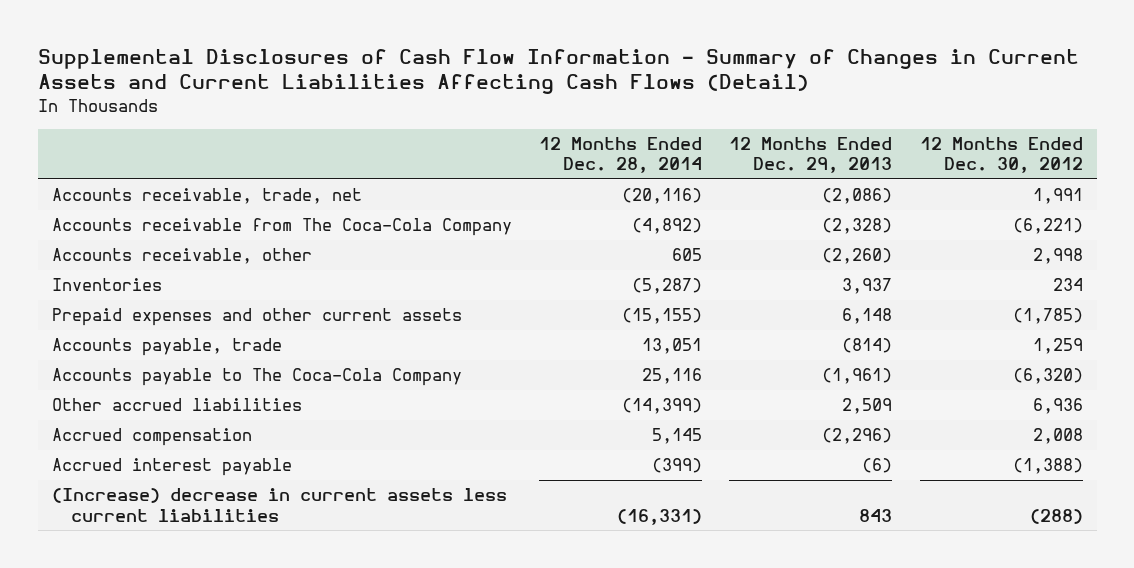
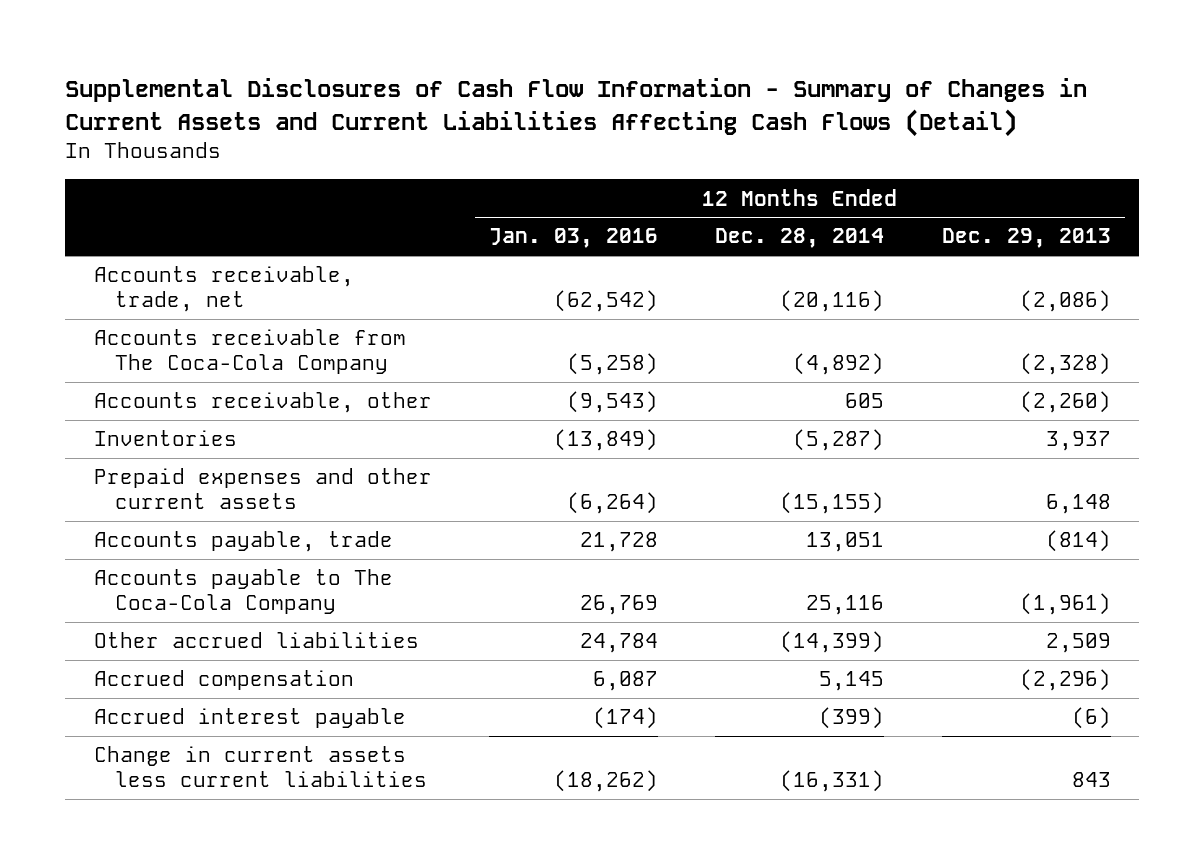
- | 12 Months Ended Dec. 28, 2014 | 12 Months Ended Dec. 29, 2013 | 12 Months Ended Dec. 30, 2012
+ | 12 Months Ended Jan. 03, 2016 | 12 Months Ended Dec. 28, 2014 | 12 Months Ended Dec. 29, 2013
- (Increase) decrease in current assets less current liabilities | (16,331) | 843 | (288)
+ Change in current assets less current liabilities | (18,262) | (16,331) | 843

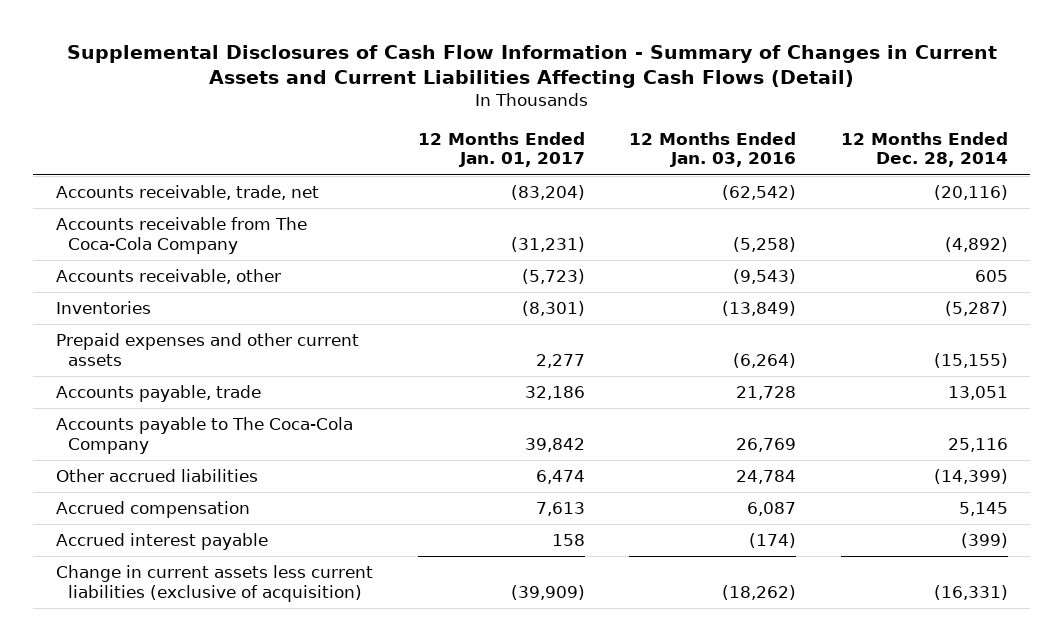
- | 12 Months Ended Jan. 03, 2016 | 12 Months Ended Dec. 28, 2014 | 12 Months Ended Dec. 29, 2013
+ | 12 Months Ended Jan. 01, 2017 | 12 Months Ended Jan. 03, 2016 | 12 Months Ended Dec. 28, 2014
- Change in current assets less current liabilities | (18,262) | (16,331) | 843
+ Change in current assets less current liabilities (exclusive of acquisition) | (39,909) | (18,262) | (16,331)

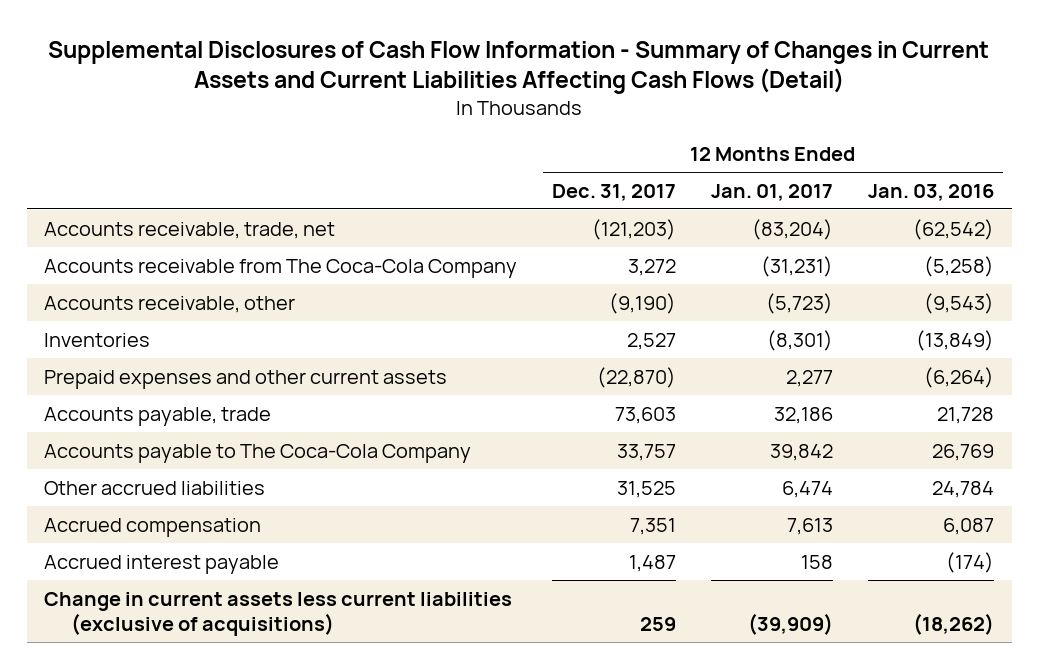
- | 12 Months Ended Jan. 01, 2017 | 12 Months Ended Jan. 03, 2016 | 12 Months Ended Dec. 28, 2014
+ | 12 Months Ended Dec. 31, 2017 | 12 Months Ended Jan. 01, 2017 | 12 Months Ended Jan. 03, 2016
- Change in current assets less current liabilities (exclusive of acquisition) | (39,909) | (18,262) | (16,331)
+ Change in current assets less current liabilities (exclusive of acquisitions) | 259 | (39,909) | (18,262)

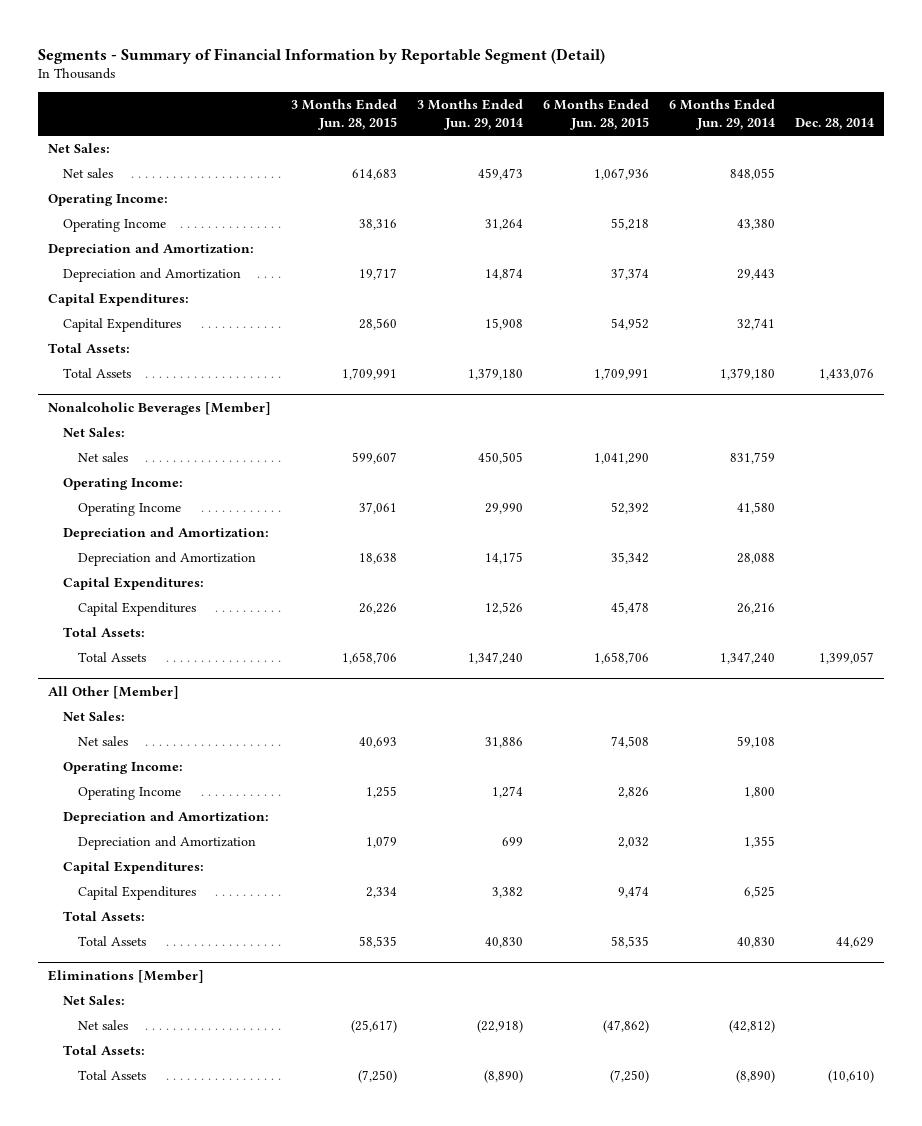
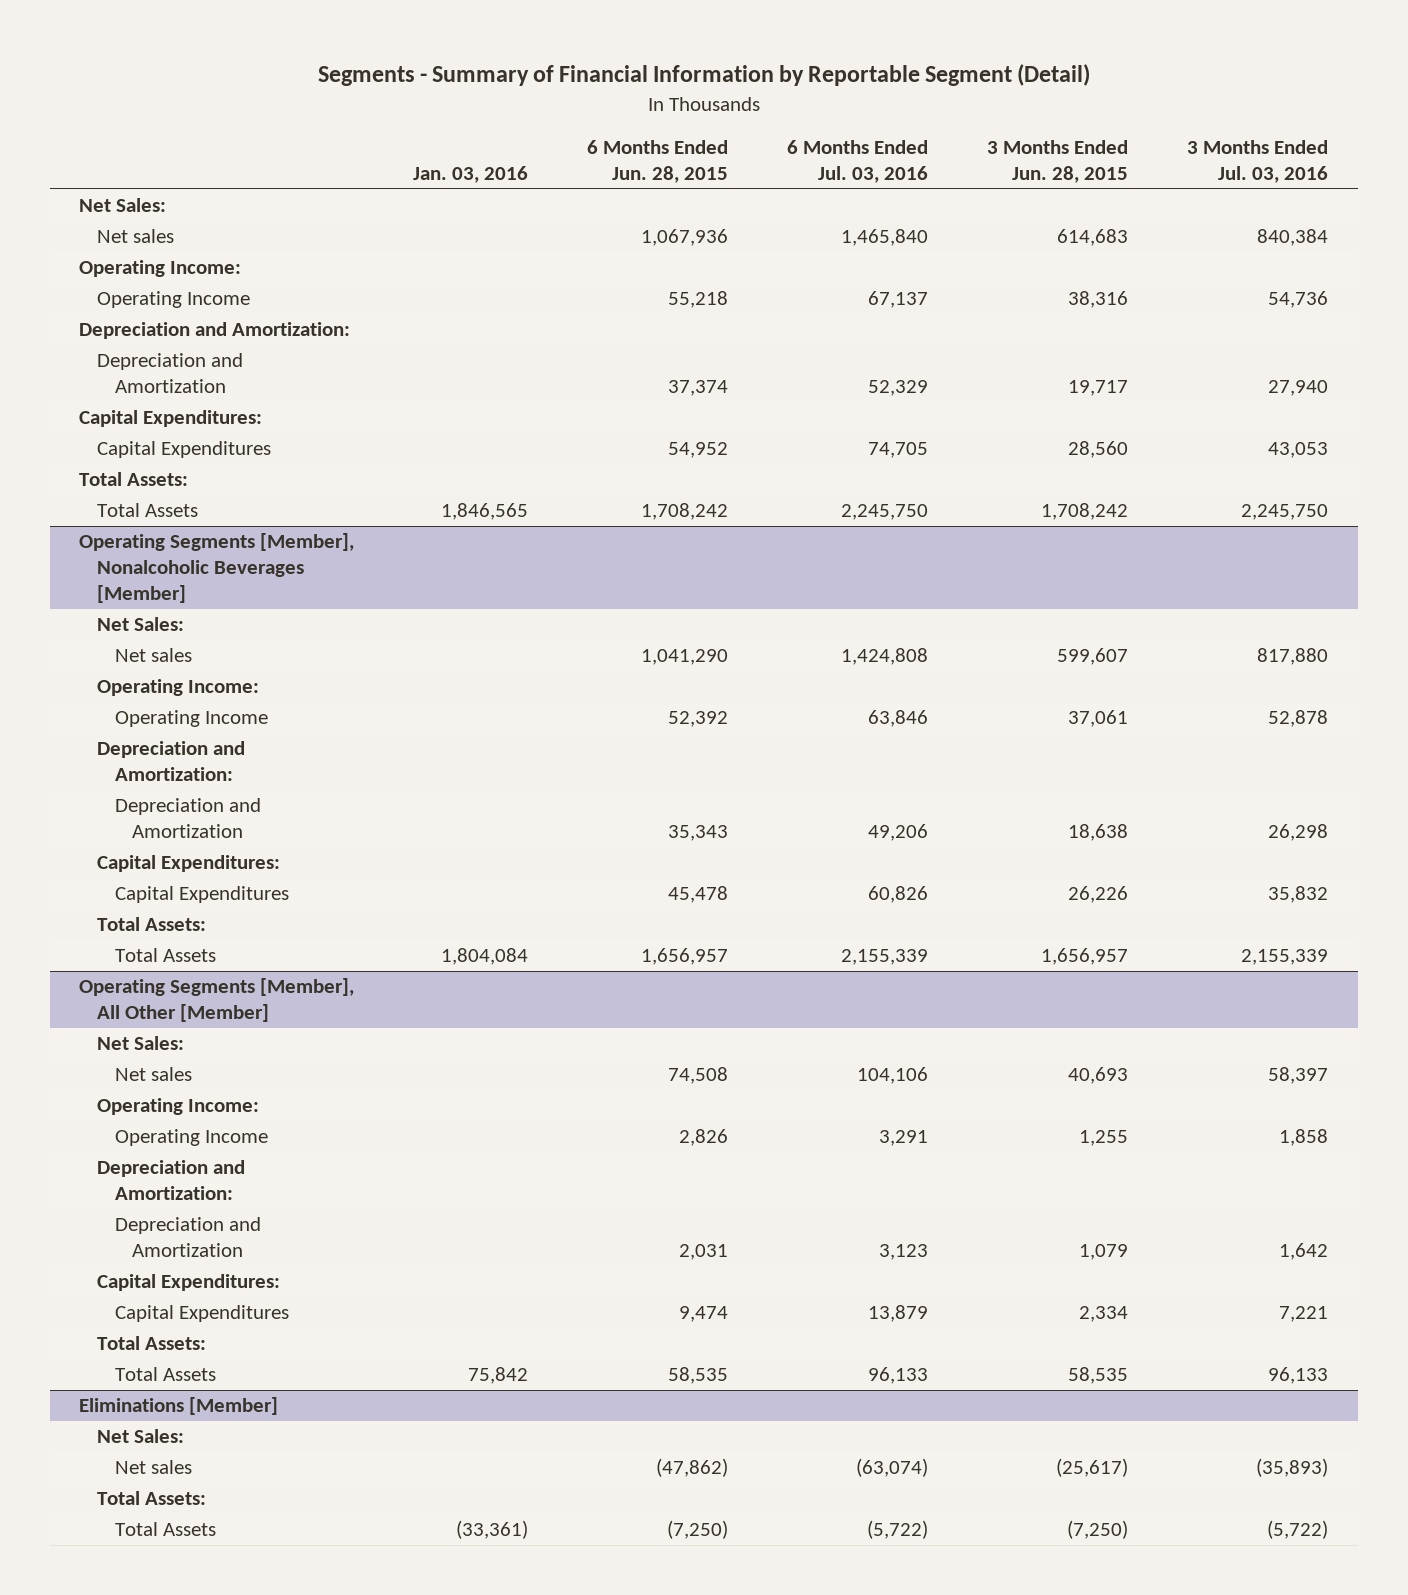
- | 3 Months Ended Jun. 28, 2015 | 3 Months Ended Jun. 29, 2014 | 6 Months Ended Jun. 28, 2015 | 6 Months Ended Jun. 29, 2014 | Dec. 28, 2014
+ | Jan. 03, 2016 | 6 Months Ended Jun. 28, 2015 | 6 Months Ended Jul. 03, 2016 | 3 Months Ended Jun. 28, 2015 | 3 Months Ended Jul. 03, 2016
- Total Assets | 1,709,991 | 1,379,180 | 1,709,991 | 1,379,180 | 1,433,076
- Nonalcoholic Beverages [Member]
+ Total Assets | 1,846,565 | 1,708,242 | 2,245,750 | 1,708,242 | 2,245,750
+ Operating Segments [Member], Nonalcoholic Beverages [Member]
- Depreciation and Amortization | 18,638 | 14,175 | 35,342 | 28,088 |
+ Depreciation and Amortization | | 35,343 | 49,206 | 18,638 | 26,298
- Total Assets | 1,658,706 | 1,347,240 | 1,658,706 | 1,347,240 | 1,399,057
- All Other [Member]
+ Total Assets | 1,804,084 | 1,656,957 | 2,155,339 | 1,656,957 | 2,155,339
+ Operating Segments [Member], All Other [Member]
- Depreciation and Amortization | 1,079 | 699 | 2,032 | 1,355 |
+ Depreciation and Amortization | | 2,031 | 3,123 | 1,079 | 1,642

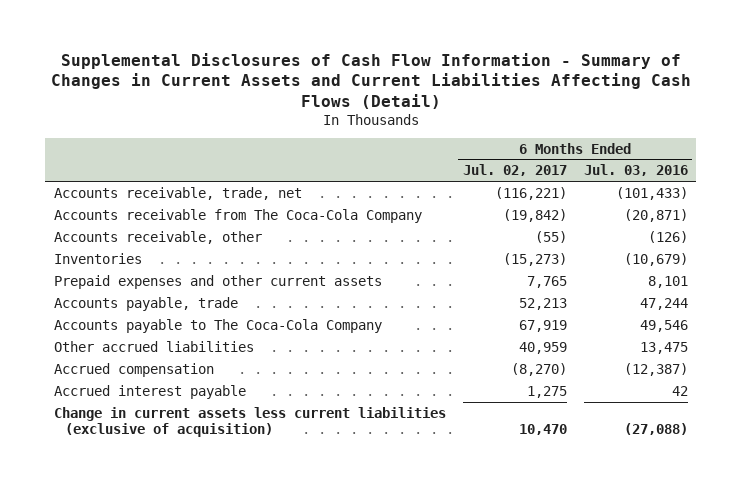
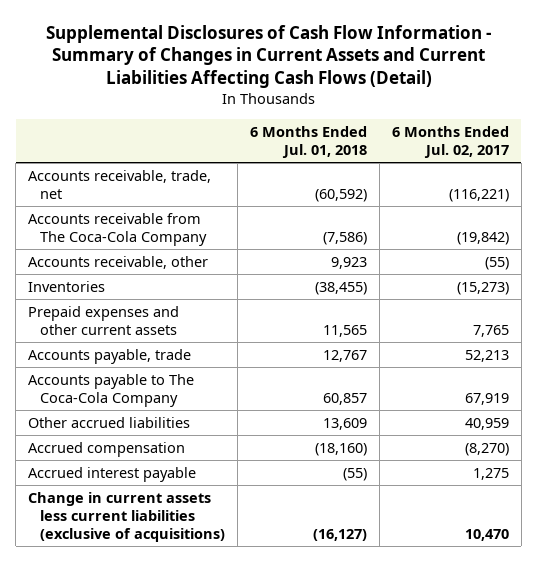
- | 6 Months Ended Jul. 02, 2017 | 6 Months Ended Jul. 03, 2016
+ | 6 Months Ended Jul. 01, 2018 | 6 Months Ended Jul. 02, 2017
- Change in current assets less current liabilities (exclusive of acquisition) | 10,470 | (27,088)
+ Change in current assets less current liabilities (exclusive of acquisitions) | (16,127) | 10,470

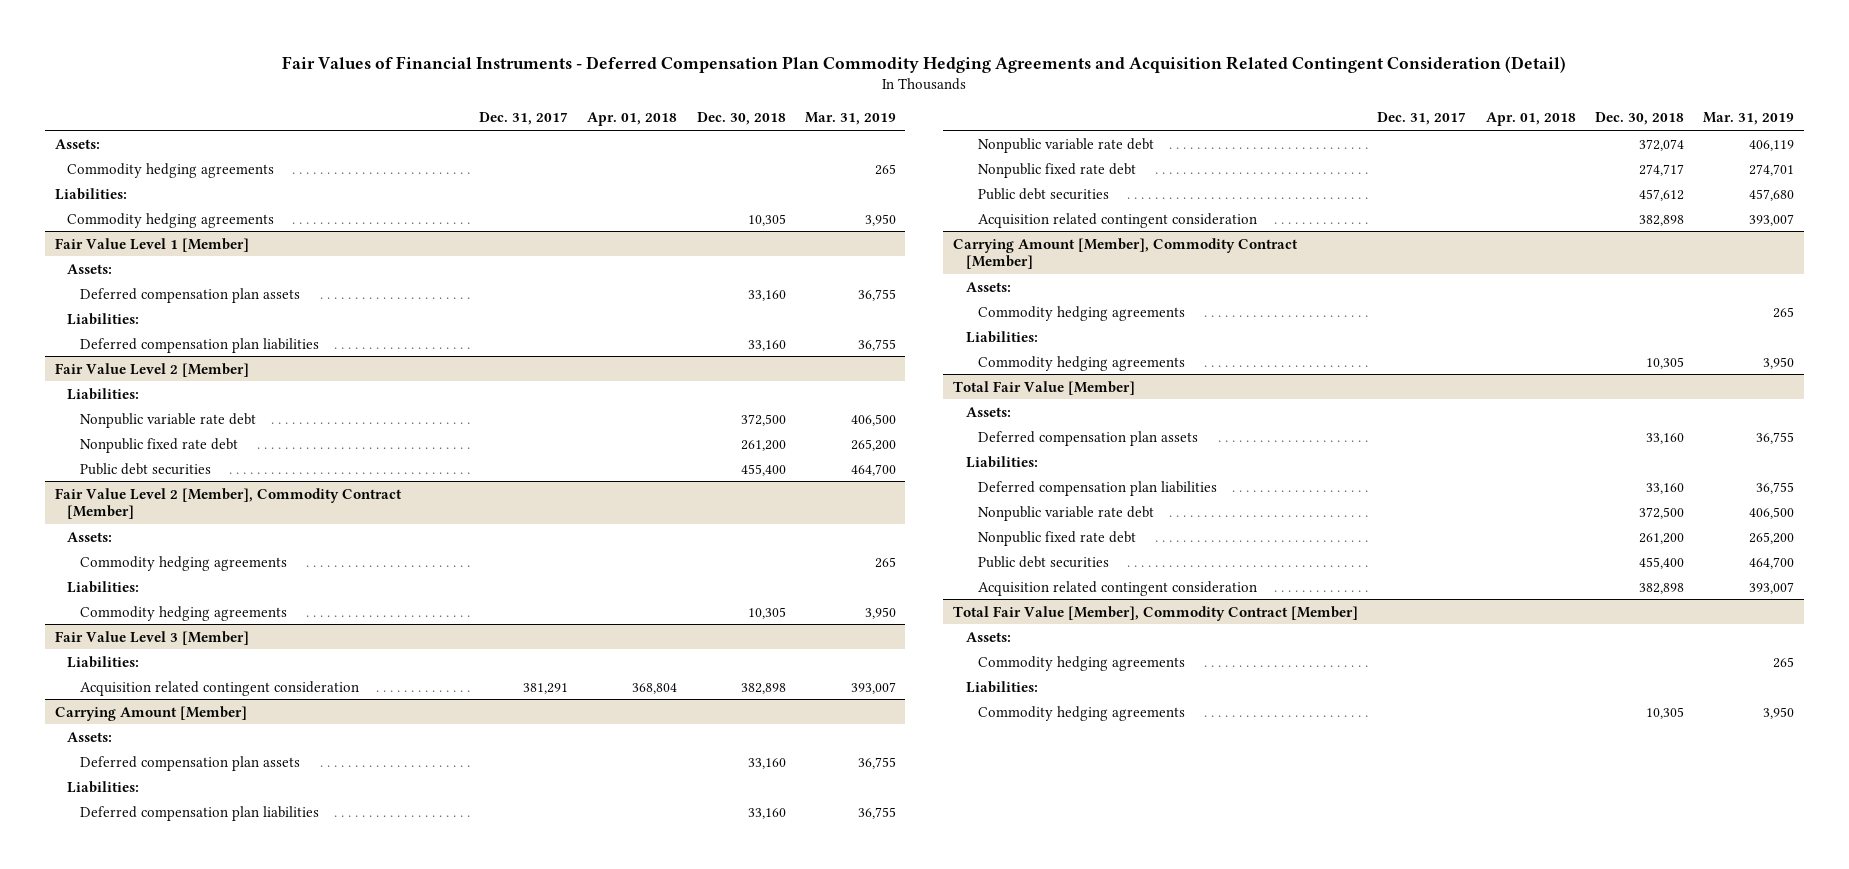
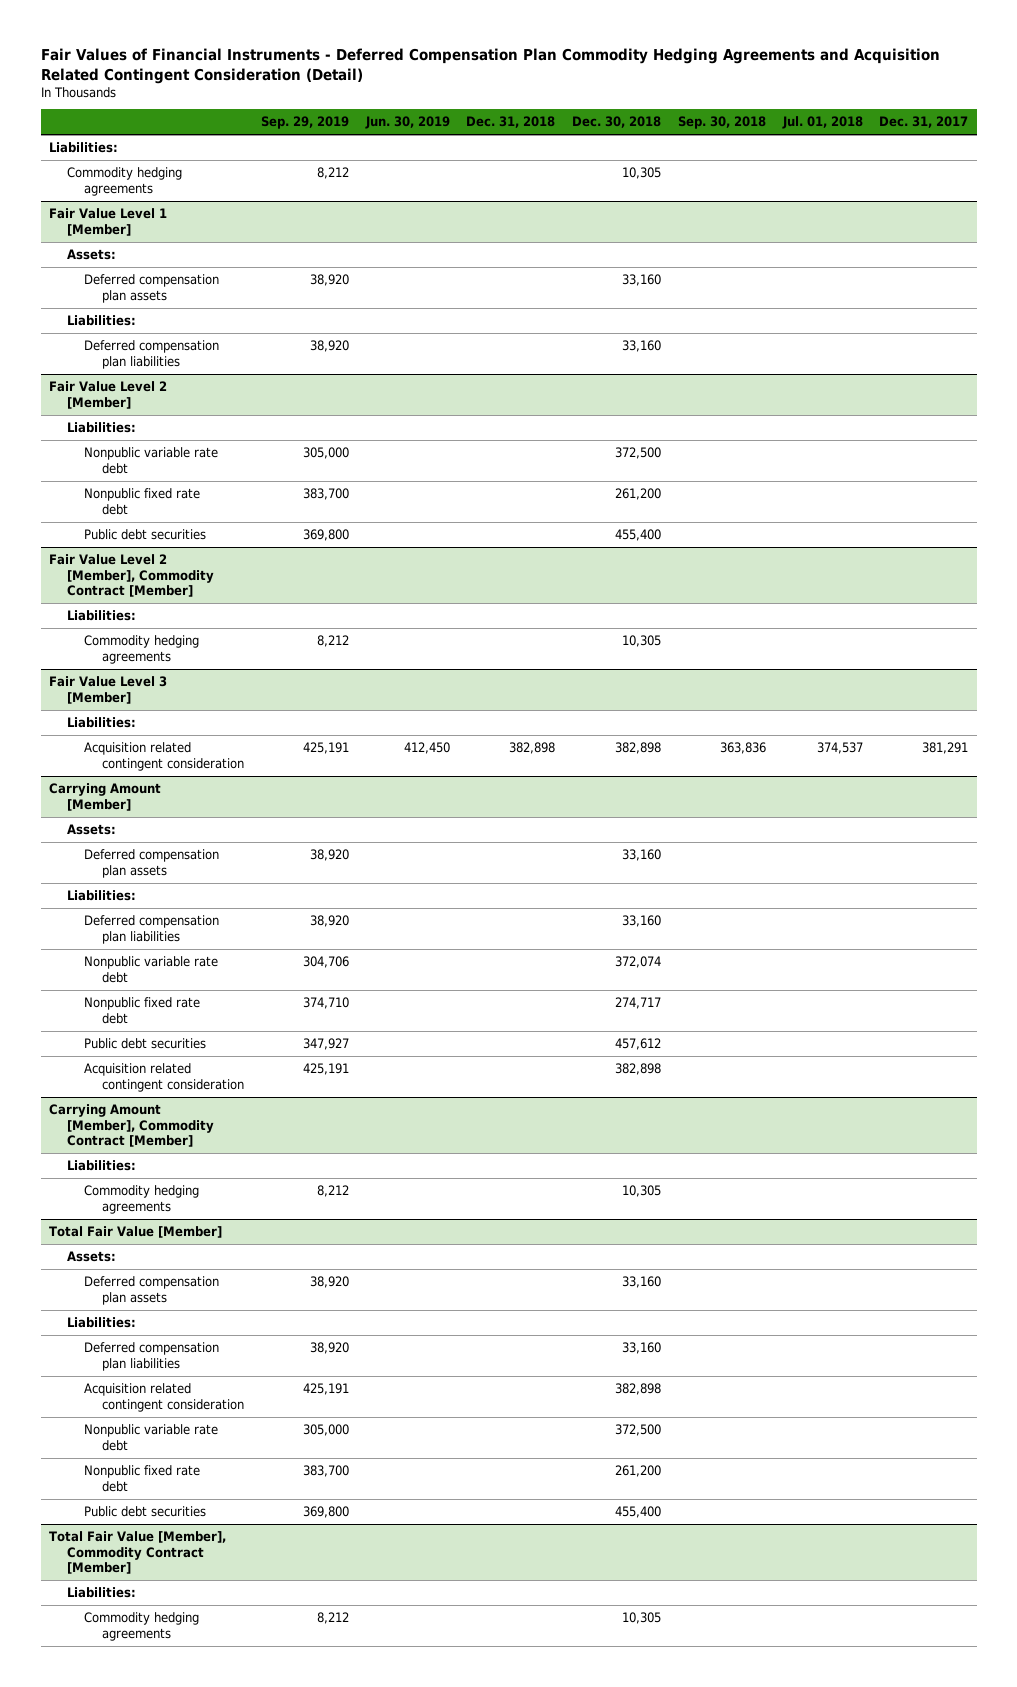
- | Dec. 31, 2017 | Apr. 01, 2018 | Dec. 30, 2018 | Mar. 31, 2019
+ | Sep. 29, 2019 | Jun. 30, 2019 | Dec. 31, 2018 | Dec. 30, 2018 | Sep. 30, 2018 | Jul. 01, 2018 | Dec. 31, 2017
- Assets:
- Commodity hedging agreements | | | | 265
@ Fair Value Level 2 [Member], Commodity Contract [Member]
- Assets:
- Commodity hedging agreements | | | | 265
@ Carrying Amount [Member], Commodity Contract [Member]
- Assets:
- Commodity hedging agreements | | | | 265
@ Total Fair Value [Member]
moved up: Acquisition related contingent consideration | 425,191 | | | 382,898 | | |
@ Total Fair Value [Member], Commodity Contract [Member]
- Assets:
- Commodity hedging agreements | | | | 265

